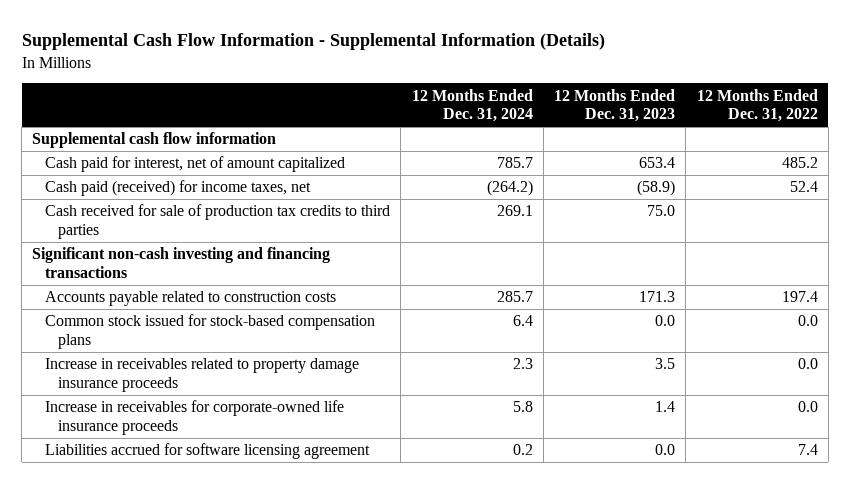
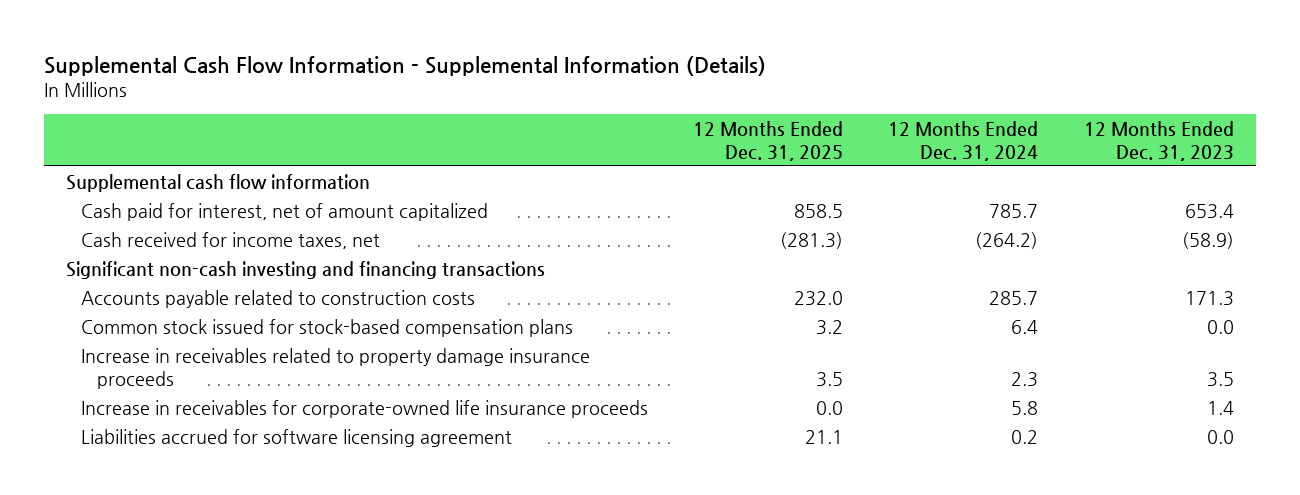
- | 12 Months Ended Dec. 31, 2024 | 12 Months Ended Dec. 31, 2023 | 12 Months Ended Dec. 31, 2022
+ | 12 Months Ended Dec. 31, 2025 | 12 Months Ended Dec. 31, 2024 | 12 Months Ended Dec. 31, 2023
- Cash paid (received) for income taxes, net | (264.2) | (58.9) | 52.4
- Cash received for sale of production tax credits to third parties | 269.1 | 75.0 |
+ Cash received for income taxes, net | (281.3) | (264.2) | (58.9)

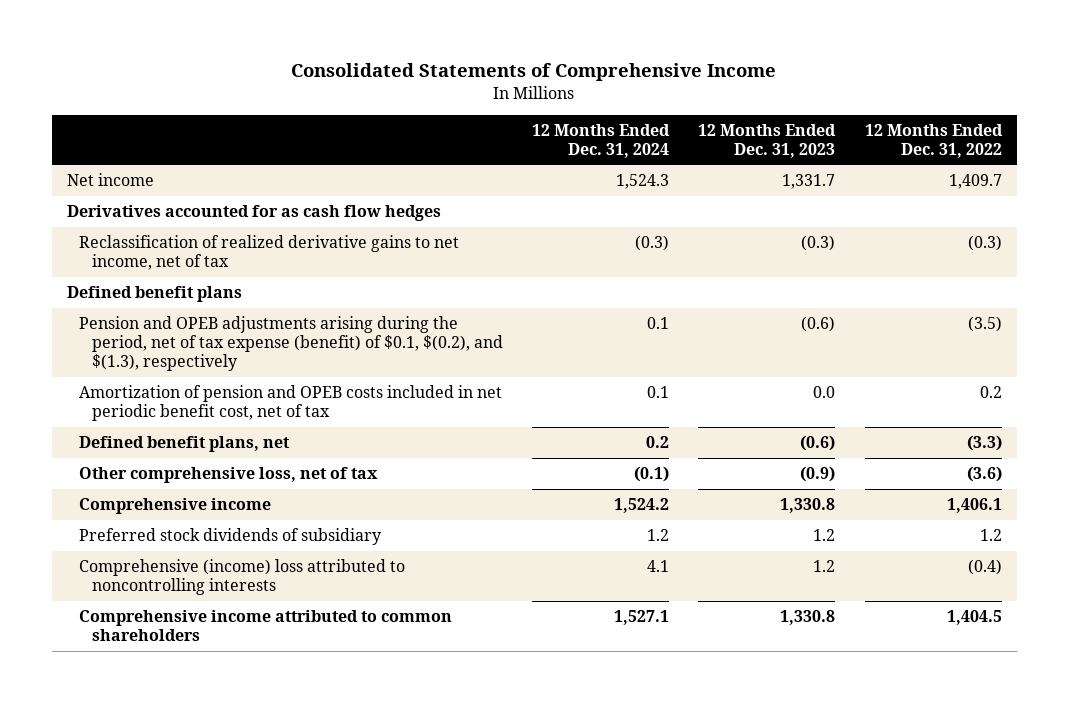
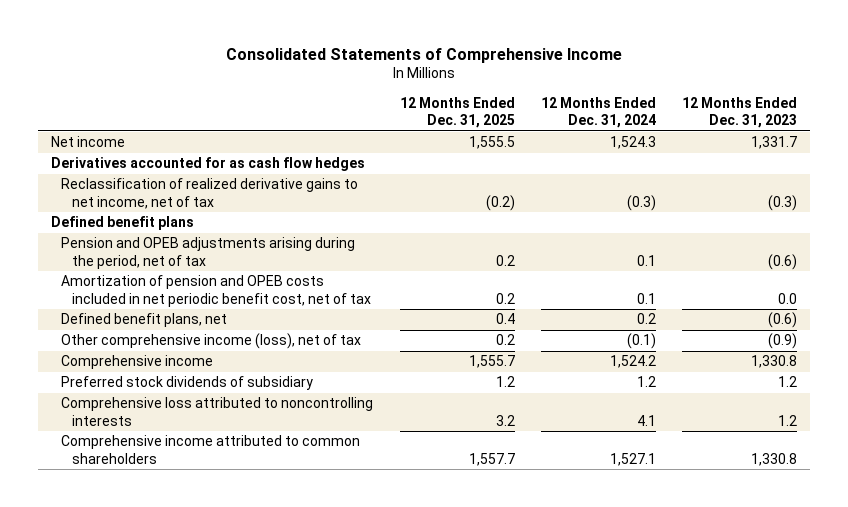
- | 12 Months Ended Dec. 31, 2024 | 12 Months Ended Dec. 31, 2023 | 12 Months Ended Dec. 31, 2022
+ | 12 Months Ended Dec. 31, 2025 | 12 Months Ended Dec. 31, 2024 | 12 Months Ended Dec. 31, 2023
- Pension and OPEB adjustments arising during the period, net of tax expense (benefit) of $0.1, $(0.2), and $(1.3), respectively | 0.1 | (0.6) | (3.5)
+ Pension and OPEB adjustments arising during the period, net of tax | 0.2 | 0.1 | (0.6)
- Other comprehensive loss, net of tax | (0.1) | (0.9) | (3.6)
+ Other comprehensive income (loss), net of tax | 0.2 | (0.1) | (0.9)
- Comprehensive (income) loss attributed to noncontrolling interests | 4.1 | 1.2 | (0.4)
+ Comprehensive loss attributed to noncontrolling interests | 3.2 | 4.1 | 1.2

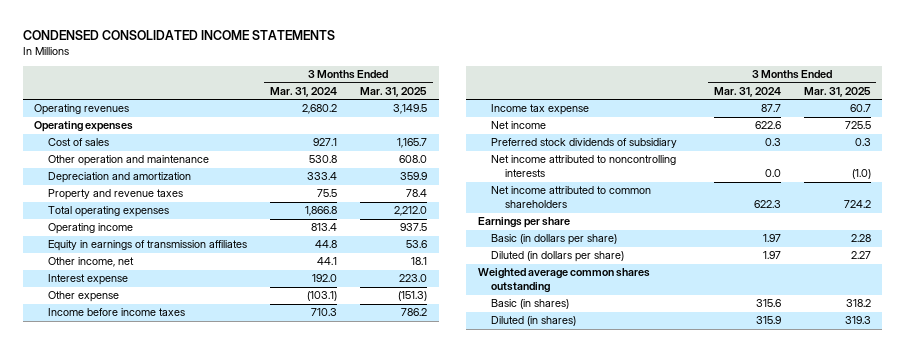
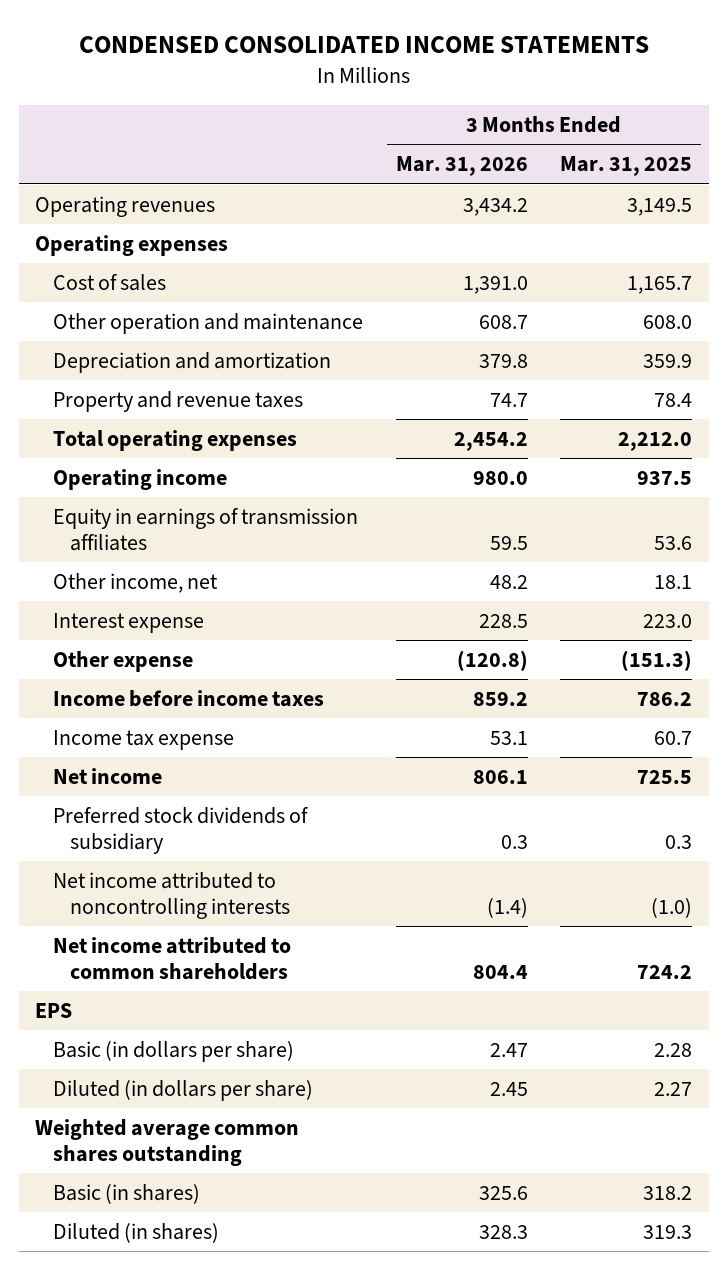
- | 3 Months Ended Mar. 31, 2024 | 3 Months Ended Mar. 31, 2025
+ | 3 Months Ended Mar. 31, 2026 | 3 Months Ended Mar. 31, 2025
- Earnings per share
+ EPS

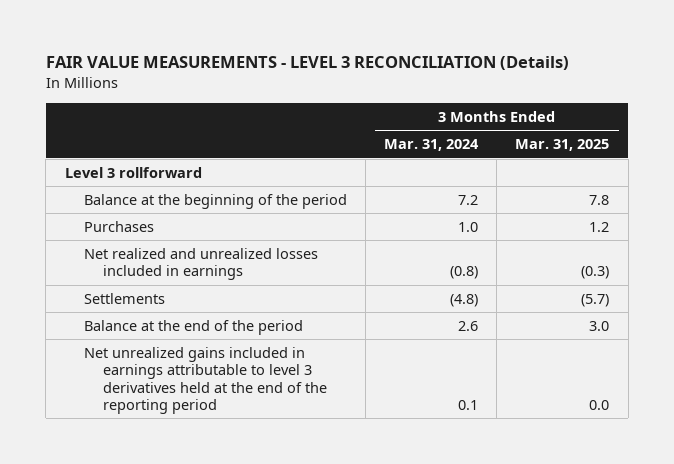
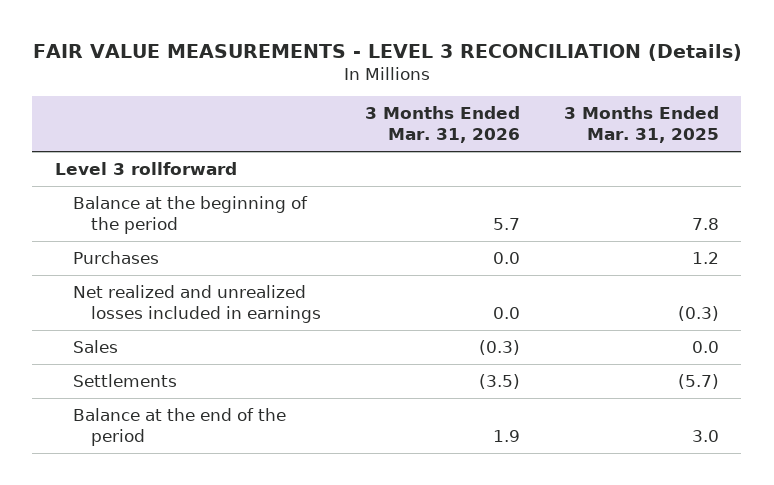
- | 3 Months Ended Mar. 31, 2024 | 3 Months Ended Mar. 31, 2025
+ | 3 Months Ended Mar. 31, 2026 | 3 Months Ended Mar. 31, 2025
+ Sales | (0.3) | 0.0
- Net unrealized gains included in earnings attributable to level 3 derivatives held at the end of the reporting period | 0.1 | 0.0

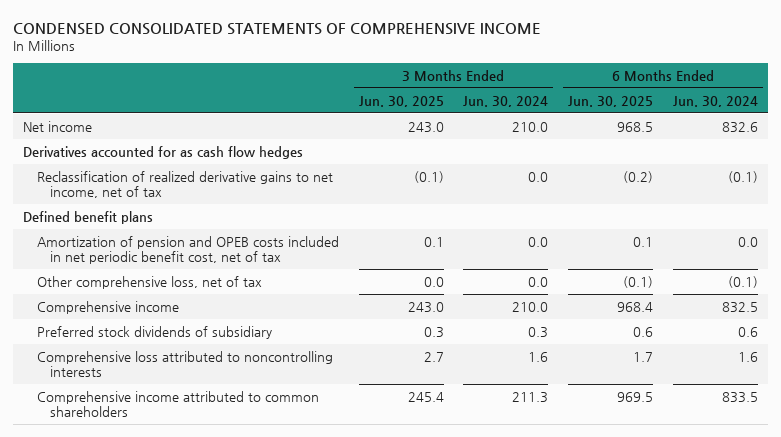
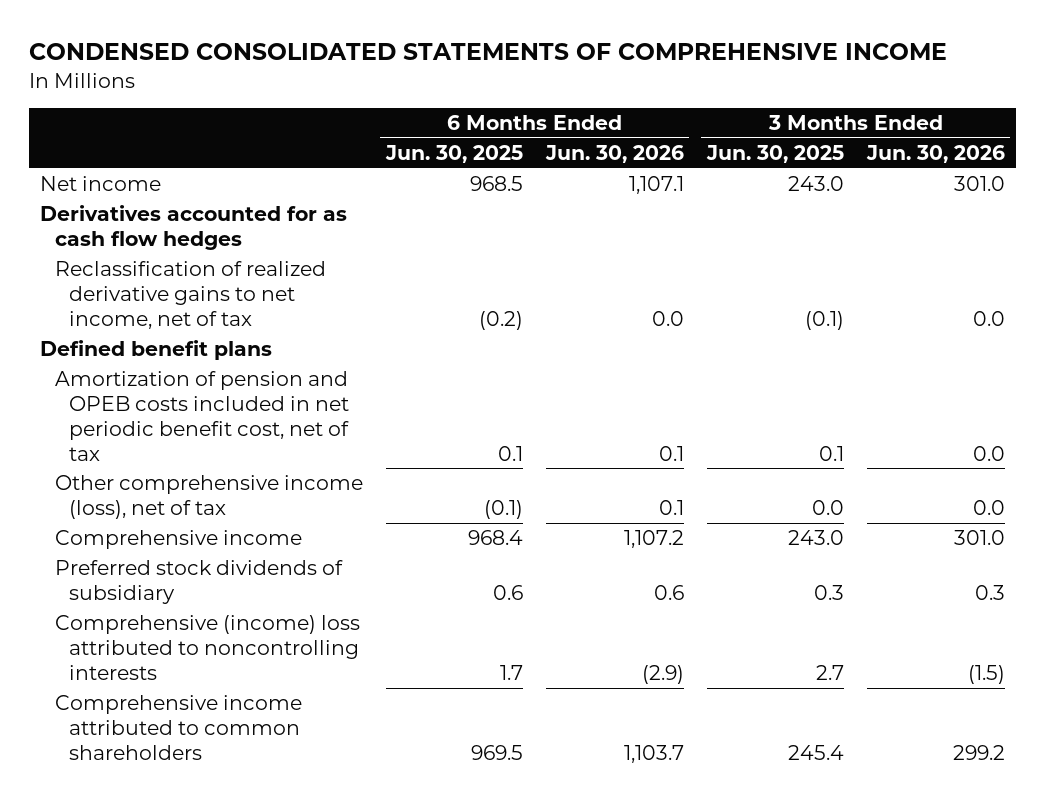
- | 3 Months Ended Jun. 30, 2025 | 3 Months Ended Jun. 30, 2024 | 6 Months Ended Jun. 30, 2025 | 6 Months Ended Jun. 30, 2024
+ | 6 Months Ended Jun. 30, 2025 | 6 Months Ended Jun. 30, 2026 | 3 Months Ended Jun. 30, 2025 | 3 Months Ended Jun. 30, 2026
- Other comprehensive loss, net of tax | 0.0 | 0.0 | (0.1) | (0.1)
+ Other comprehensive income (loss), net of tax | (0.1) | 0.1 | 0.0 | 0.0
- Comprehensive loss attributed to noncontrolling interests | 2.7 | 1.6 | 1.7 | 1.6
+ Comprehensive (income) loss attributed to noncontrolling interests | 1.7 | (2.9) | 2.7 | (1.5)

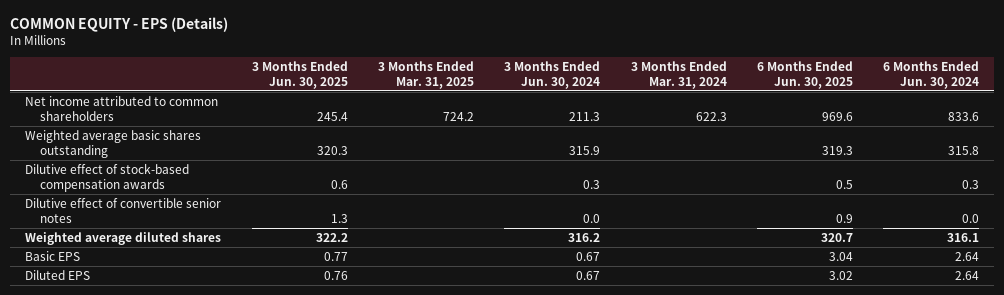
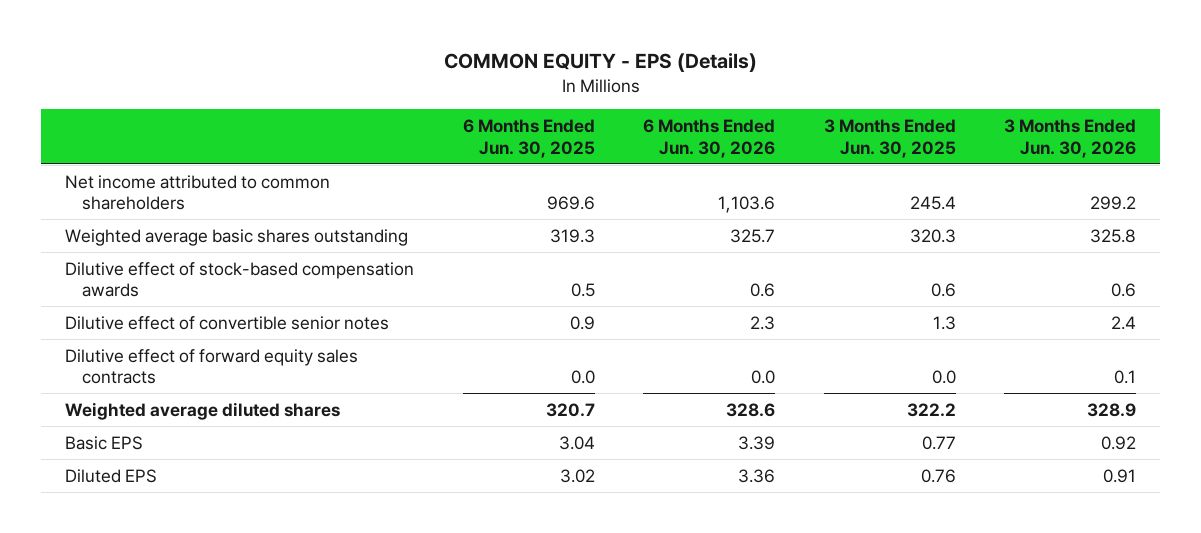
- | 3 Months Ended Jun. 30, 2025 | 3 Months Ended Mar. 31, 2025 | 3 Months Ended Jun. 30, 2024 | 3 Months Ended Mar. 31, 2024 | 6 Months Ended Jun. 30, 2025 | 6 Months Ended Jun. 30, 2024
+ | 6 Months Ended Jun. 30, 2025 | 6 Months Ended Jun. 30, 2026 | 3 Months Ended Jun. 30, 2025 | 3 Months Ended Jun. 30, 2026
+ Dilutive effect of forward equity sales contracts | 0.0 | 0.0 | 0.0 | 0.1

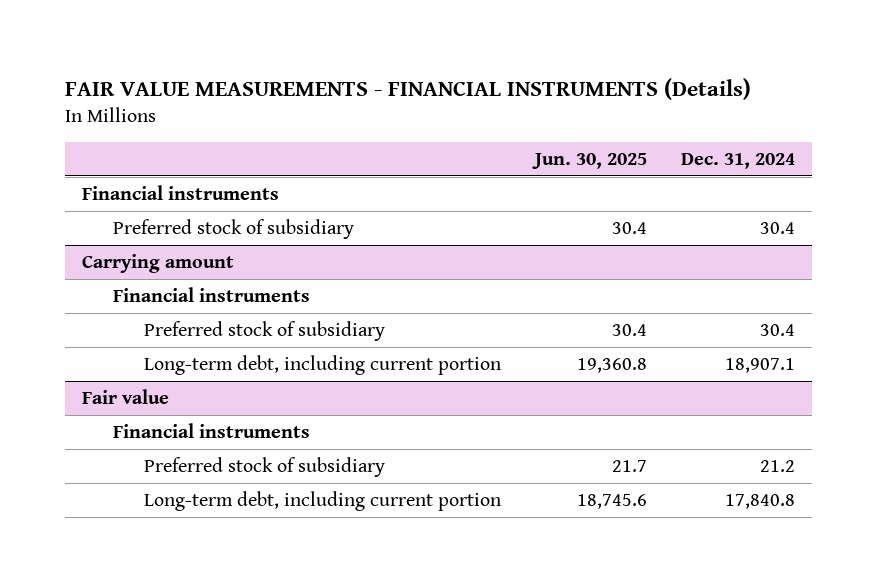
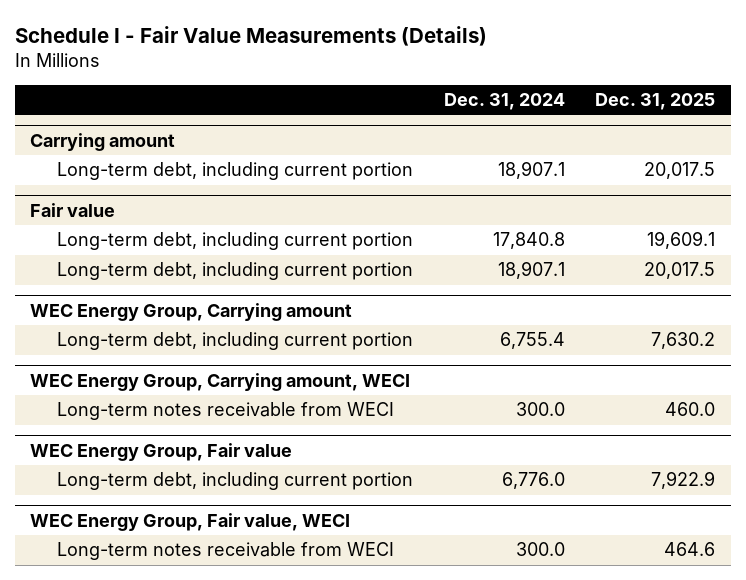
- FAIR VALUE MEASUREMENTS - FINANCIAL INSTRUMENTS (Details)
+ Schedule I - Fair Value Measurements (Details)
- | Jun. 30, 2025 | Dec. 31, 2024
+ | Dec. 31, 2024 | Dec. 31, 2025
- Financial instruments
- Preferred stock of subsidiary | 30.4 | 30.4
@ Carrying amount
- Financial instruments
- Preferred stock of subsidiary | 30.4 | 30.4
@ Fair value
- Financial instruments
- Preferred stock of subsidiary | 21.7 | 21.2
+ Long-term debt, including current portion | 18,907.1 | 20,017.5
+ WEC Energy Group, Carrying amount
+ Long-term debt, including current portion | 6,755.4 | 7,630.2
+ WEC Energy Group, Carrying amount, WECI
+ Long-term notes receivable from WECI | 300.0 | 460.0
+ WEC Energy Group, Fair value
+ Long-term debt, including current portion | 6,776.0 | 7,922.9
+ WEC Energy Group, Fair value, WECI
+ Long-term notes receivable from WECI | 300.0 | 464.6

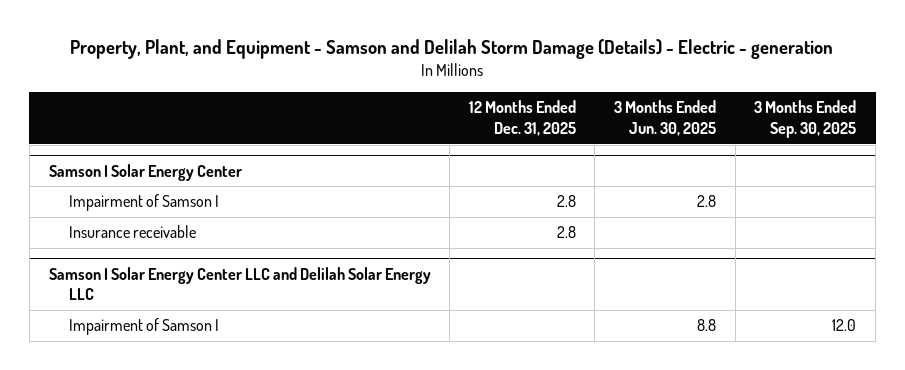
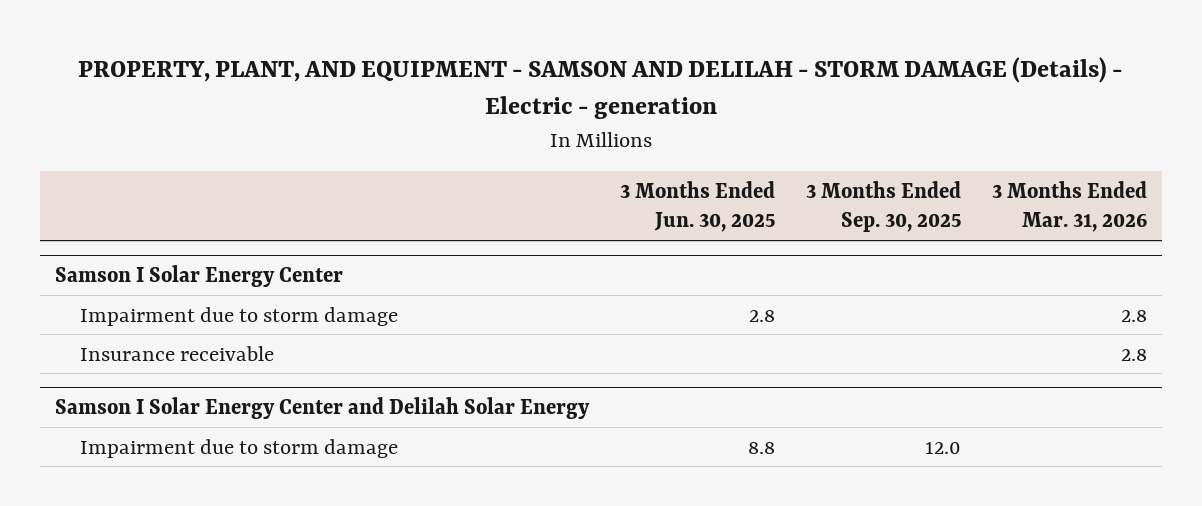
- Property, Plant, and Equipment - Samson and Delilah Storm Damage (Details) - Electric - generation
+ PROPERTY, PLANT, AND EQUIPMENT - SAMSON AND DELILAH - STORM DAMAGE (Details) - Electric - generation
- | 12 Months Ended Dec. 31, 2025 | 3 Months Ended Jun. 30, 2025 | 3 Months Ended Sep. 30, 2025
+ | 3 Months Ended Jun. 30, 2025 | 3 Months Ended Sep. 30, 2025 | 3 Months Ended Mar. 31, 2026
@ Samson I Solar Energy Center
- Impairment of Samson I | 2.8 | 2.8 |
+ Impairment due to storm damage | 2.8 | | 2.8
- Samson I Solar Energy Center LLC and Delilah Solar Energy LLC
- Impairment of Samson I | | 8.8 | 12.0
+ Samson I Solar Energy Center and Delilah Solar Energy
+ Impairment due to storm damage | 8.8 | 12.0 |

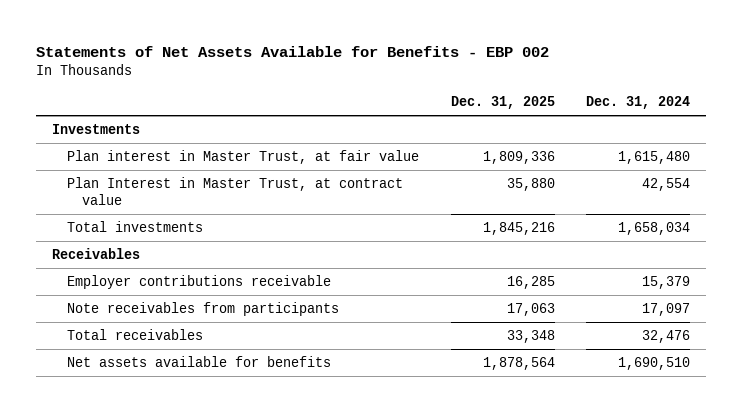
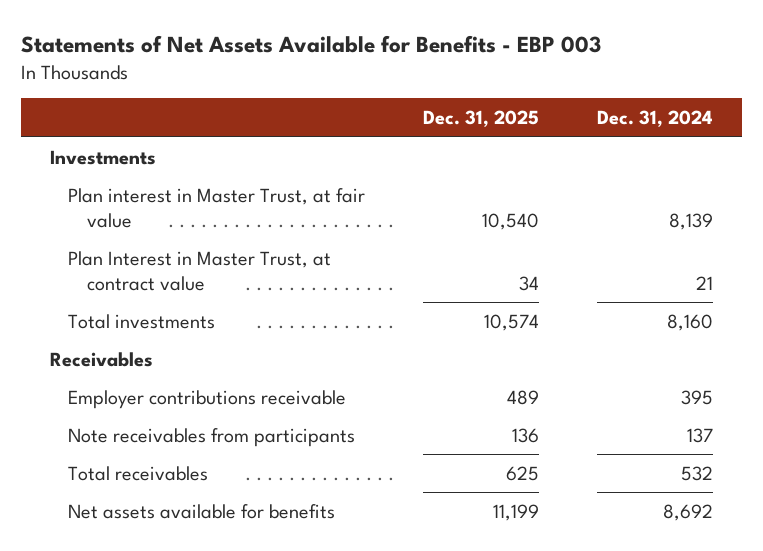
- Statements of Net Assets Available for Benefits - EBP 002
+ Statements of Net Assets Available for Benefits - EBP 003
- Plan interest in Master Trust, at fair value | 1,809,336 | 1,615,480
- Plan Interest in Master Trust, at contract value | 35,880 | 42,554
- Total investments | 1,845,216 | 1,658,034
+ Plan interest in Master Trust, at fair value | 10,540 | 8,139
+ Plan Interest in Master Trust, at contract value | 34 | 21
+ Total investments | 10,574 | 8,160
- Employer contributions receivable | 16,285 | 15,379
- Note receivables from participants | 17,063 | 17,097
- Total receivables | 33,348 | 32,476
- Net assets available for benefits | 1,878,564 | 1,690,510
+ Employer contributions receivable | 489 | 395
+ Note receivables from participants | 136 | 137
+ Total receivables | 625 | 532
+ Net assets available for benefits | 11,199 | 8,692

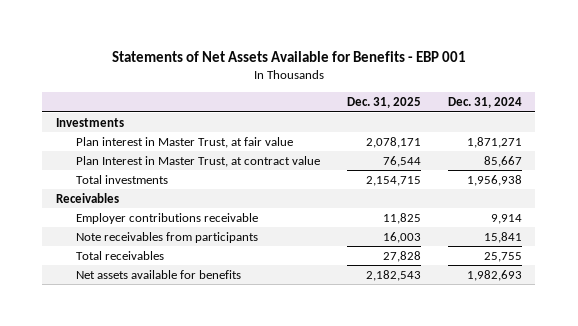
- Statements of Net Assets Available for Benefits - EBP 003
+ Statements of Net Assets Available for Benefits - EBP 001
- Plan interest in Master Trust, at fair value | 10,540 | 8,139
- Plan Interest in Master Trust, at contract value | 34 | 21
- Total investments | 10,574 | 8,160
+ Plan interest in Master Trust, at fair value | 2,078,171 | 1,871,271
+ Plan Interest in Master Trust, at contract value | 76,544 | 85,667
+ Total investments | 2,154,715 | 1,956,938
- Employer contributions receivable | 489 | 395
- Note receivables from participants | 136 | 137
- Total receivables | 625 | 532
- Net assets available for benefits | 11,199 | 8,692
+ Employer contributions receivable | 11,825 | 9,914
+ Note receivables from participants | 16,003 | 15,841
+ Total receivables | 27,828 | 25,755
+ Net assets available for benefits | 2,182,543 | 1,982,693

